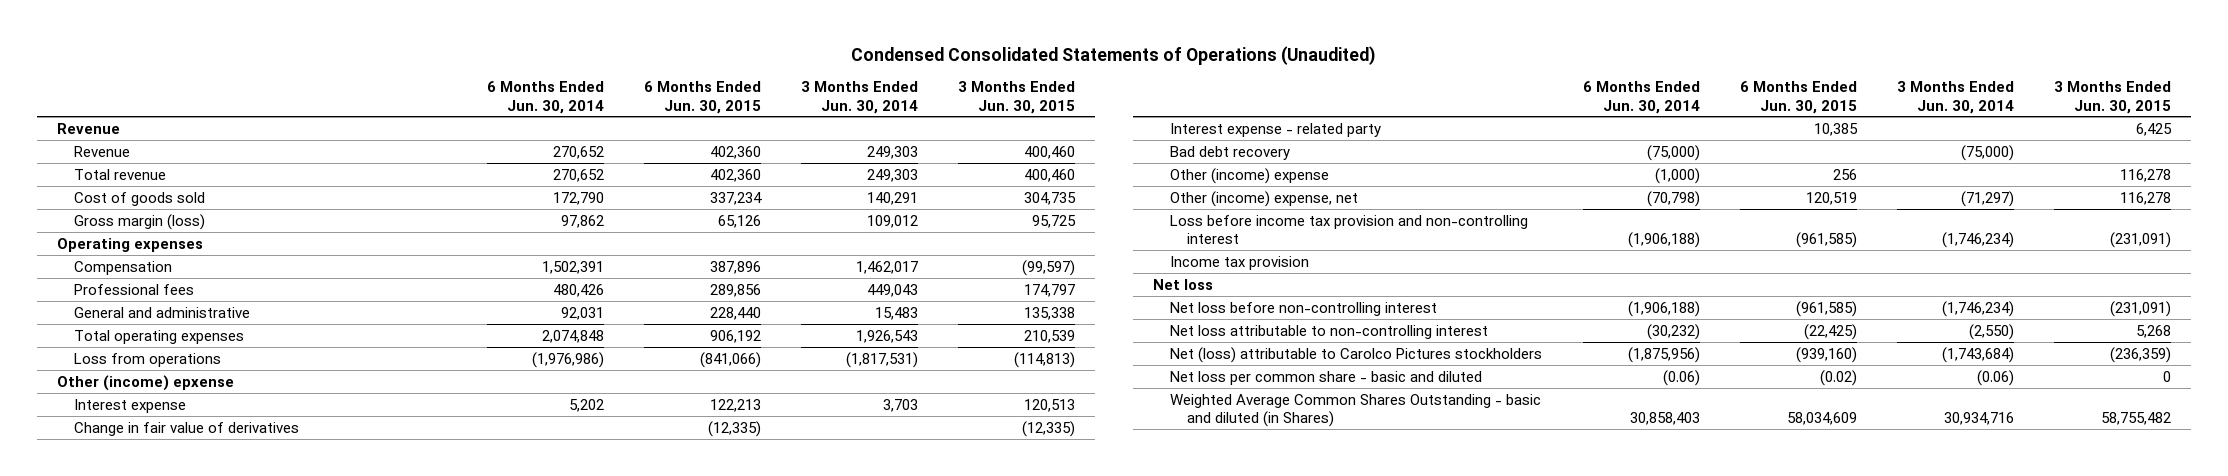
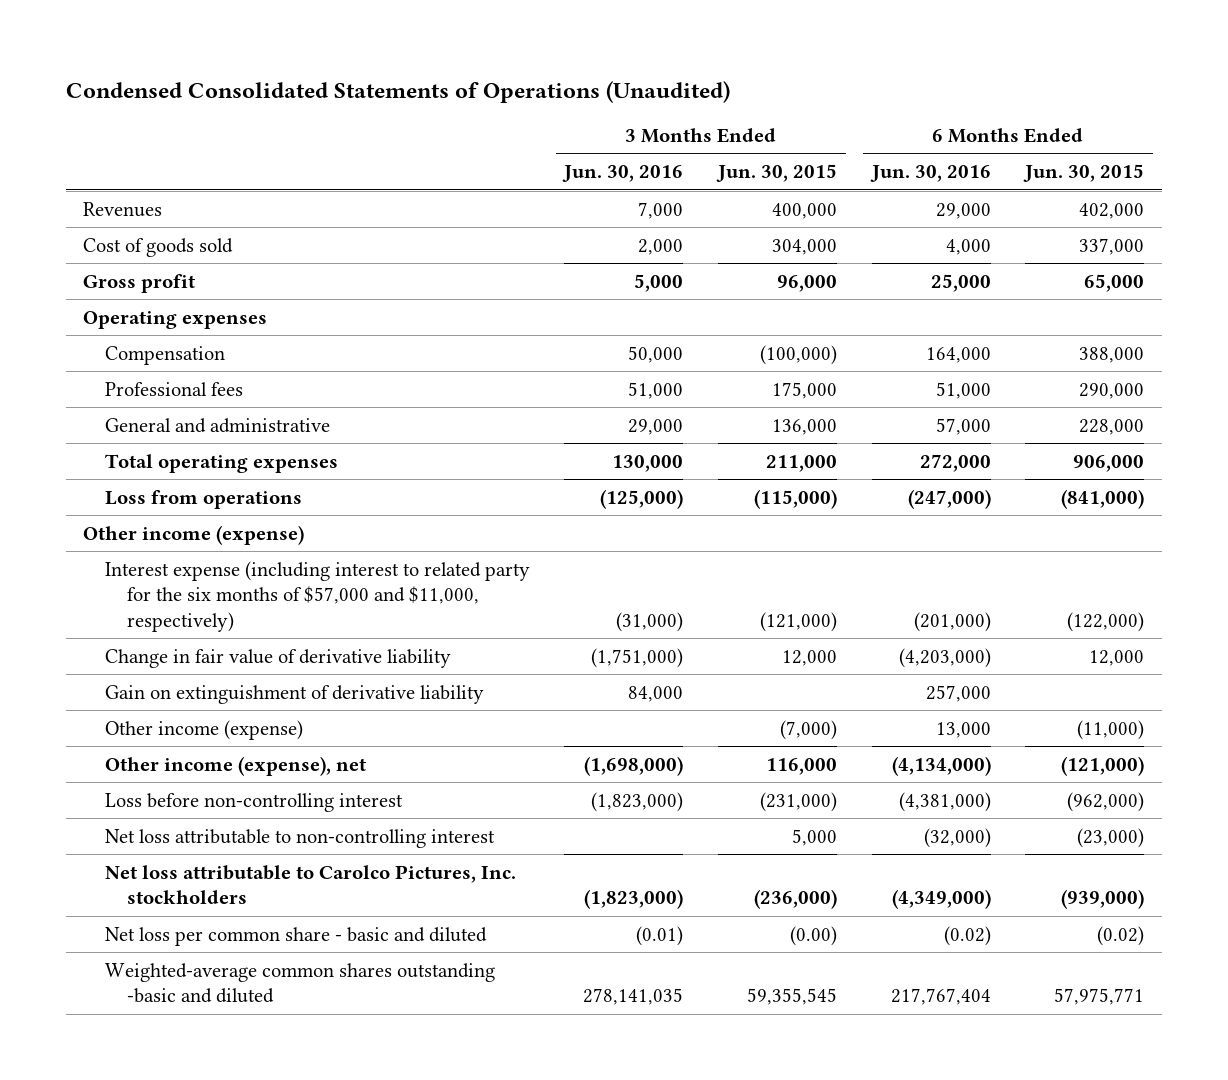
- | 6 Months Ended Jun. 30, 2014 | 6 Months Ended Jun. 30, 2015 | 3 Months Ended Jun. 30, 2014 | 3 Months Ended Jun. 30, 2015
+ | 3 Months Ended Jun. 30, 2016 | 3 Months Ended Jun. 30, 2015 | 6 Months Ended Jun. 30, 2016 | 6 Months Ended Jun. 30, 2015
- Revenue
- Revenue | 270,652 | 402,360 | 249,303 | 400,460
- Total revenue | 270,652 | 402,360 | 249,303 | 400,460
- Cost of goods sold | 172,790 | 337,234 | 140,291 | 304,735
- Gross margin (loss) | 97,862 | 65,126 | 109,012 | 95,725
+ Revenues | 7,000 | 400,000 | 29,000 | 402,000
+ Cost of goods sold | 2,000 | 304,000 | 4,000 | 337,000
+ Gross profit | 5,000 | 96,000 | 25,000 | 65,000
- Compensation | 1,502,391 | 387,896 | 1,462,017 | (99,597)
- Professional fees | 480,426 | 289,856 | 449,043 | 174,797
- General and administrative | 92,031 | 228,440 | 15,483 | 135,338
- Total operating expenses | 2,074,848 | 906,192 | 1,926,543 | 210,539
- Loss from operations | (1,976,986) | (841,066) | (1,817,531) | (114,813)
- Other (income) epxense
- Interest expense | 5,202 | 122,213 | 3,703 | 120,513
- Change in fair value of derivatives | | (12,335) | | (12,335)
- Interest expense - related party | | 10,385 | | 6,425
- Bad debt recovery | (75,000) | | (75,000) |
- Other (income) expense | (1,000) | 256 | | 116,278
- Other (income) expense, net | (70,798) | 120,519 | (71,297) | 116,278
- Loss before income tax provision and non-controlling interest | (1,906,188) | (961,585) | (1,746,234) | (231,091)
- Income tax provision
- Net loss
- Net loss before non-controlling interest | (1,906,188) | (961,585) | (1,746,234) | (231,091)
- Net loss attributable to non-controlling interest | (30,232) | (22,425) | (2,550) | 5,268
- Net (loss) attributable to Carolco Pictures stockholders | (1,875,956) | (939,160) | (1,743,684) | (236,359)
- Net loss per common share - basic and diluted | (0.06) | (0.02) | (0.06) | 0
- Weighted Average Common Shares Outstanding - basic and diluted (in Shares) | 30,858,403 | 58,034,609 | 30,934,716 | 58,755,482
+ Compensation | 50,000 | (100,000) | 164,000 | 388,000
+ Professional fees | 51,000 | 175,000 | 51,000 | 290,000
+ General and administrative | 29,000 | 136,000 | 57,000 | 228,000
+ Total operating expenses | 130,000 | 211,000 | 272,000 | 906,000
+ Loss from operations | (125,000) | (115,000) | (247,000) | (841,000)
+ Other income (expense)
+ Interest expense (including interest to related party for the six months of $57,000 and $11,000, respectively) | (31,000) | (121,000) | (201,000) | (122,000)
+ Change in fair value of derivative liability | (1,751,000) | 12,000 | (4,203,000) | 12,000
+ Gain on extinguishment of derivative liability | 84,000 | | 257,000 |
+ Other income (expense) | | (7,000) | 13,000 | (11,000)
+ Other income (expense), net | (1,698,000) | 116,000 | (4,134,000) | (121,000)
+ Loss before non-controlling interest | (1,823,000) | (231,000) | (4,381,000) | (962,000)
+ Net loss attributable to non-controlling interest | | 5,000 | (32,000) | (23,000)
+ Net loss attributable to Carolco Pictures, Inc. stockholders | (1,823,000) | (236,000) | (4,349,000) | (939,000)
+ Net loss per common share - basic and diluted | (0.01) | (0.00) | (0.02) | (0.02)
+ Weighted-average common shares outstanding -basic and diluted | 278,141,035 | 59,355,545 | 217,767,404 | 57,975,771

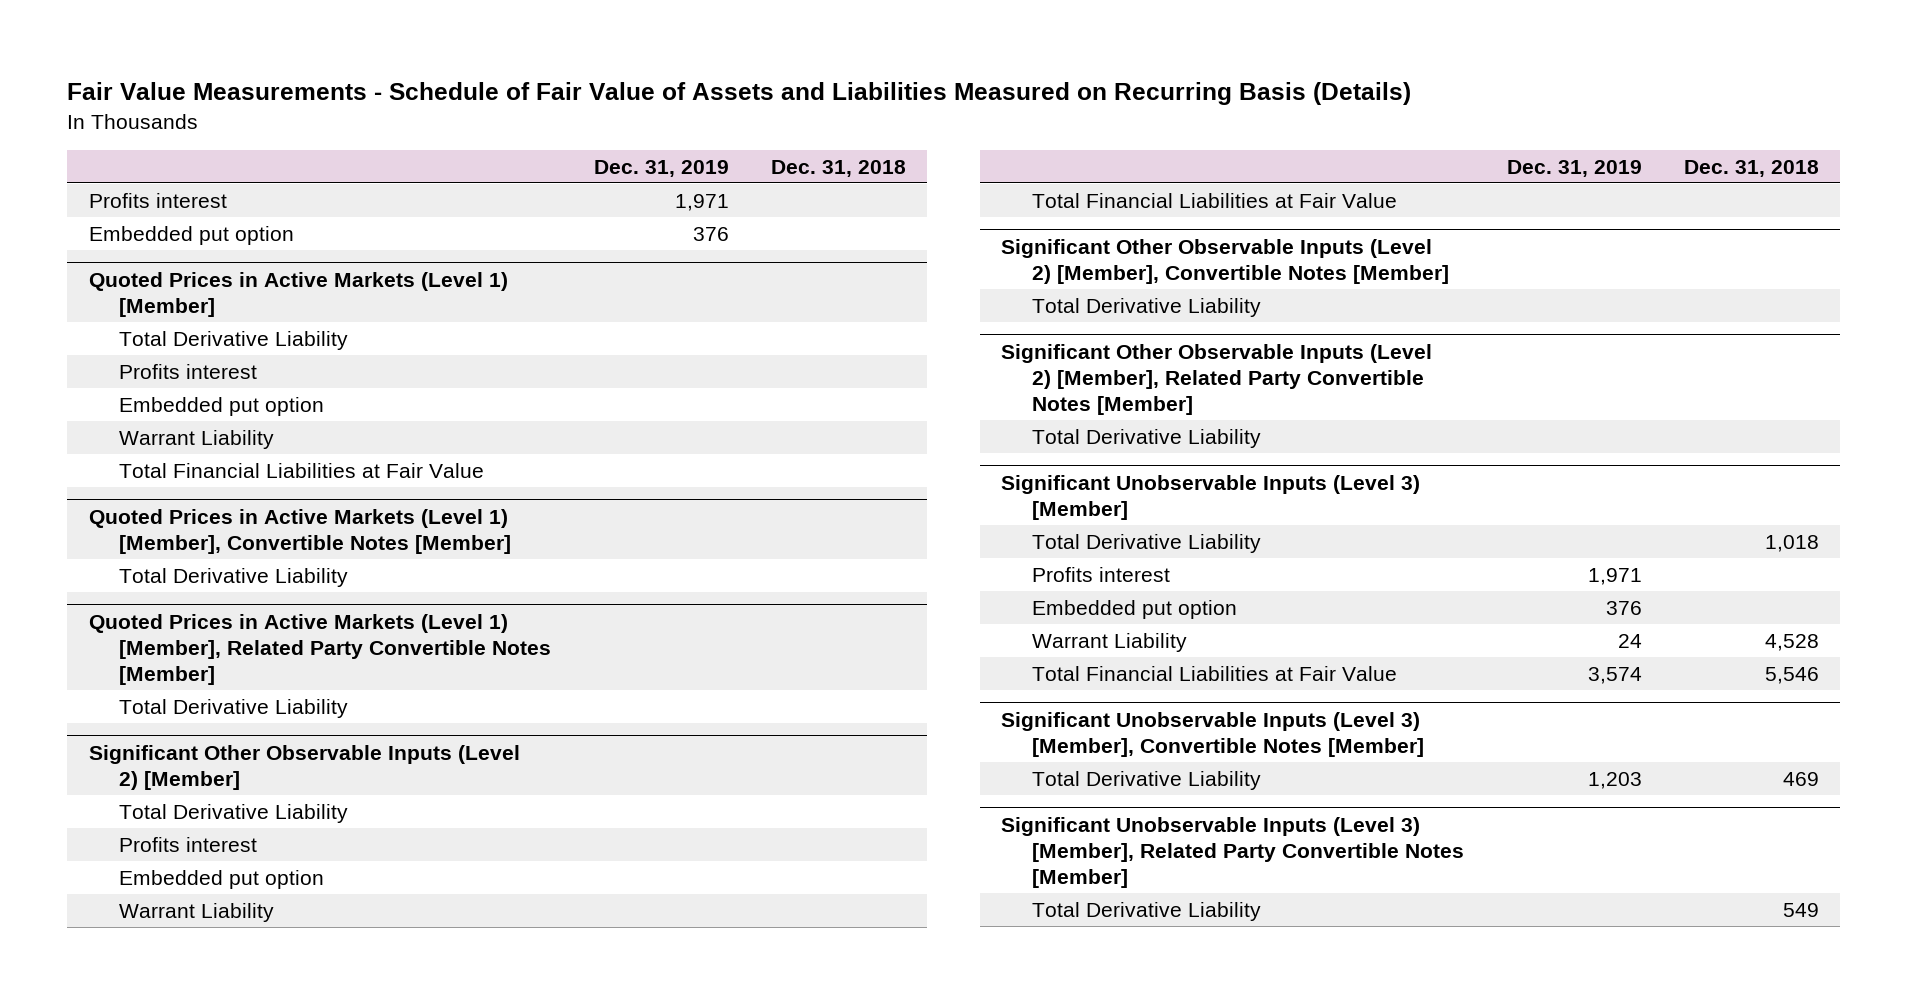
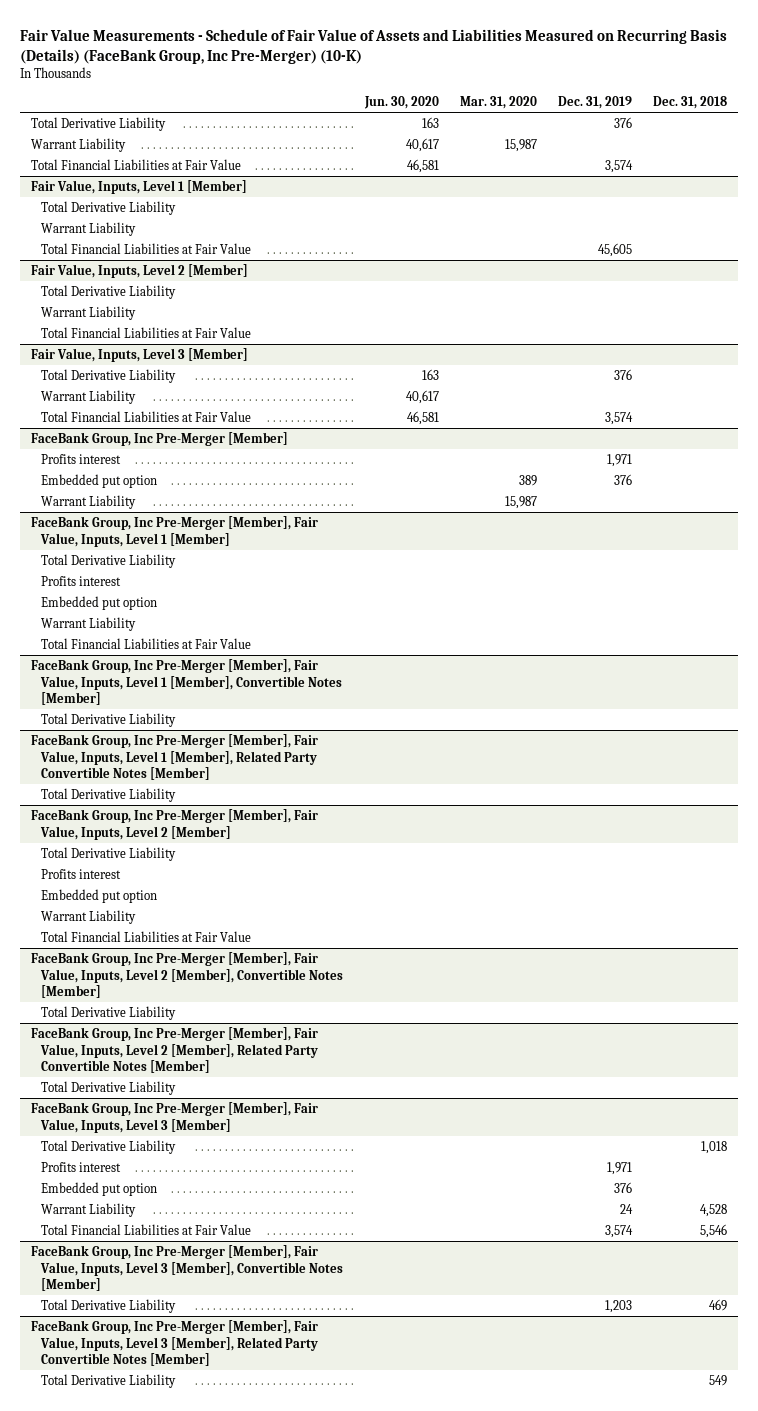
- Fair Value Measurements - Schedule of Fair Value of Assets and Liabilities Measured on Recurring Basis (Details)
+ Fair Value Measurements - Schedule of Fair Value of Assets and Liabilities Measured on Recurring Basis (Details) (FaceBank Group, Inc Pre-Merger) (10-K)
- | Dec. 31, 2019 | Dec. 31, 2018
+ | Jun. 30, 2020 | Mar. 31, 2020 | Dec. 31, 2019 | Dec. 31, 2018
+ Total Derivative Liability | 163 | | 376 |
+ Warrant Liability | 40,617 | 15,987 | |
+ Total Financial Liabilities at Fair Value | 46,581 | | 3,574 |
+ Fair Value, Inputs, Level 1 [Member]
+ Total Derivative Liability
+ Warrant Liability
+ Total Financial Liabilities at Fair Value | | | 45,605 |
+ Fair Value, Inputs, Level 2 [Member]
+ Total Derivative Liability
+ Warrant Liability
+ Total Financial Liabilities at Fair Value
+ Fair Value, Inputs, Level 3 [Member]
+ Total Derivative Liability | 163 | | 376 |
+ Warrant Liability | 40,617 | | |
+ Total Financial Liabilities at Fair Value | 46,581 | | 3,574 |
+ FaceBank Group, Inc Pre-Merger [Member]
- Quoted Prices in Active Markets (Level 1) [Member]
+ Warrant Liability | | 15,987 | |
+ FaceBank Group, Inc Pre-Merger [Member], Fair Value, Inputs, Level 1 [Member]
- Quoted Prices in Active Markets (Level 1) [Member], Convertible Notes [Member]
+ FaceBank Group, Inc Pre-Merger [Member], Fair Value, Inputs, Level 1 [Member], Convertible Notes [Member]
- Quoted Prices in Active Markets (Level 1) [Member], Related Party Convertible Notes [Member]
+ FaceBank Group, Inc Pre-Merger [Member], Fair Value, Inputs, Level 1 [Member], Related Party Convertible Notes [Member]
- Significant Other Observable Inputs (Level 2) [Member]
+ FaceBank Group, Inc Pre-Merger [Member], Fair Value, Inputs, Level 2 [Member]
- Significant Other Observable Inputs (Level 2) [Member], Convertible Notes [Member]
+ FaceBank Group, Inc Pre-Merger [Member], Fair Value, Inputs, Level 2 [Member], Convertible Notes [Member]
- Significant Other Observable Inputs (Level 2) [Member], Related Party Convertible Notes [Member]
+ FaceBank Group, Inc Pre-Merger [Member], Fair Value, Inputs, Level 2 [Member], Related Party Convertible Notes [Member]
- Significant Unobservable Inputs (Level 3) [Member]
+ FaceBank Group, Inc Pre-Merger [Member], Fair Value, Inputs, Level 3 [Member]
- Significant Unobservable Inputs (Level 3) [Member], Convertible Notes [Member]
+ FaceBank Group, Inc Pre-Merger [Member], Fair Value, Inputs, Level 3 [Member], Convertible Notes [Member]
- Significant Unobservable Inputs (Level 3) [Member], Related Party Convertible Notes [Member]
+ FaceBank Group, Inc Pre-Merger [Member], Fair Value, Inputs, Level 3 [Member], Related Party Convertible Notes [Member]

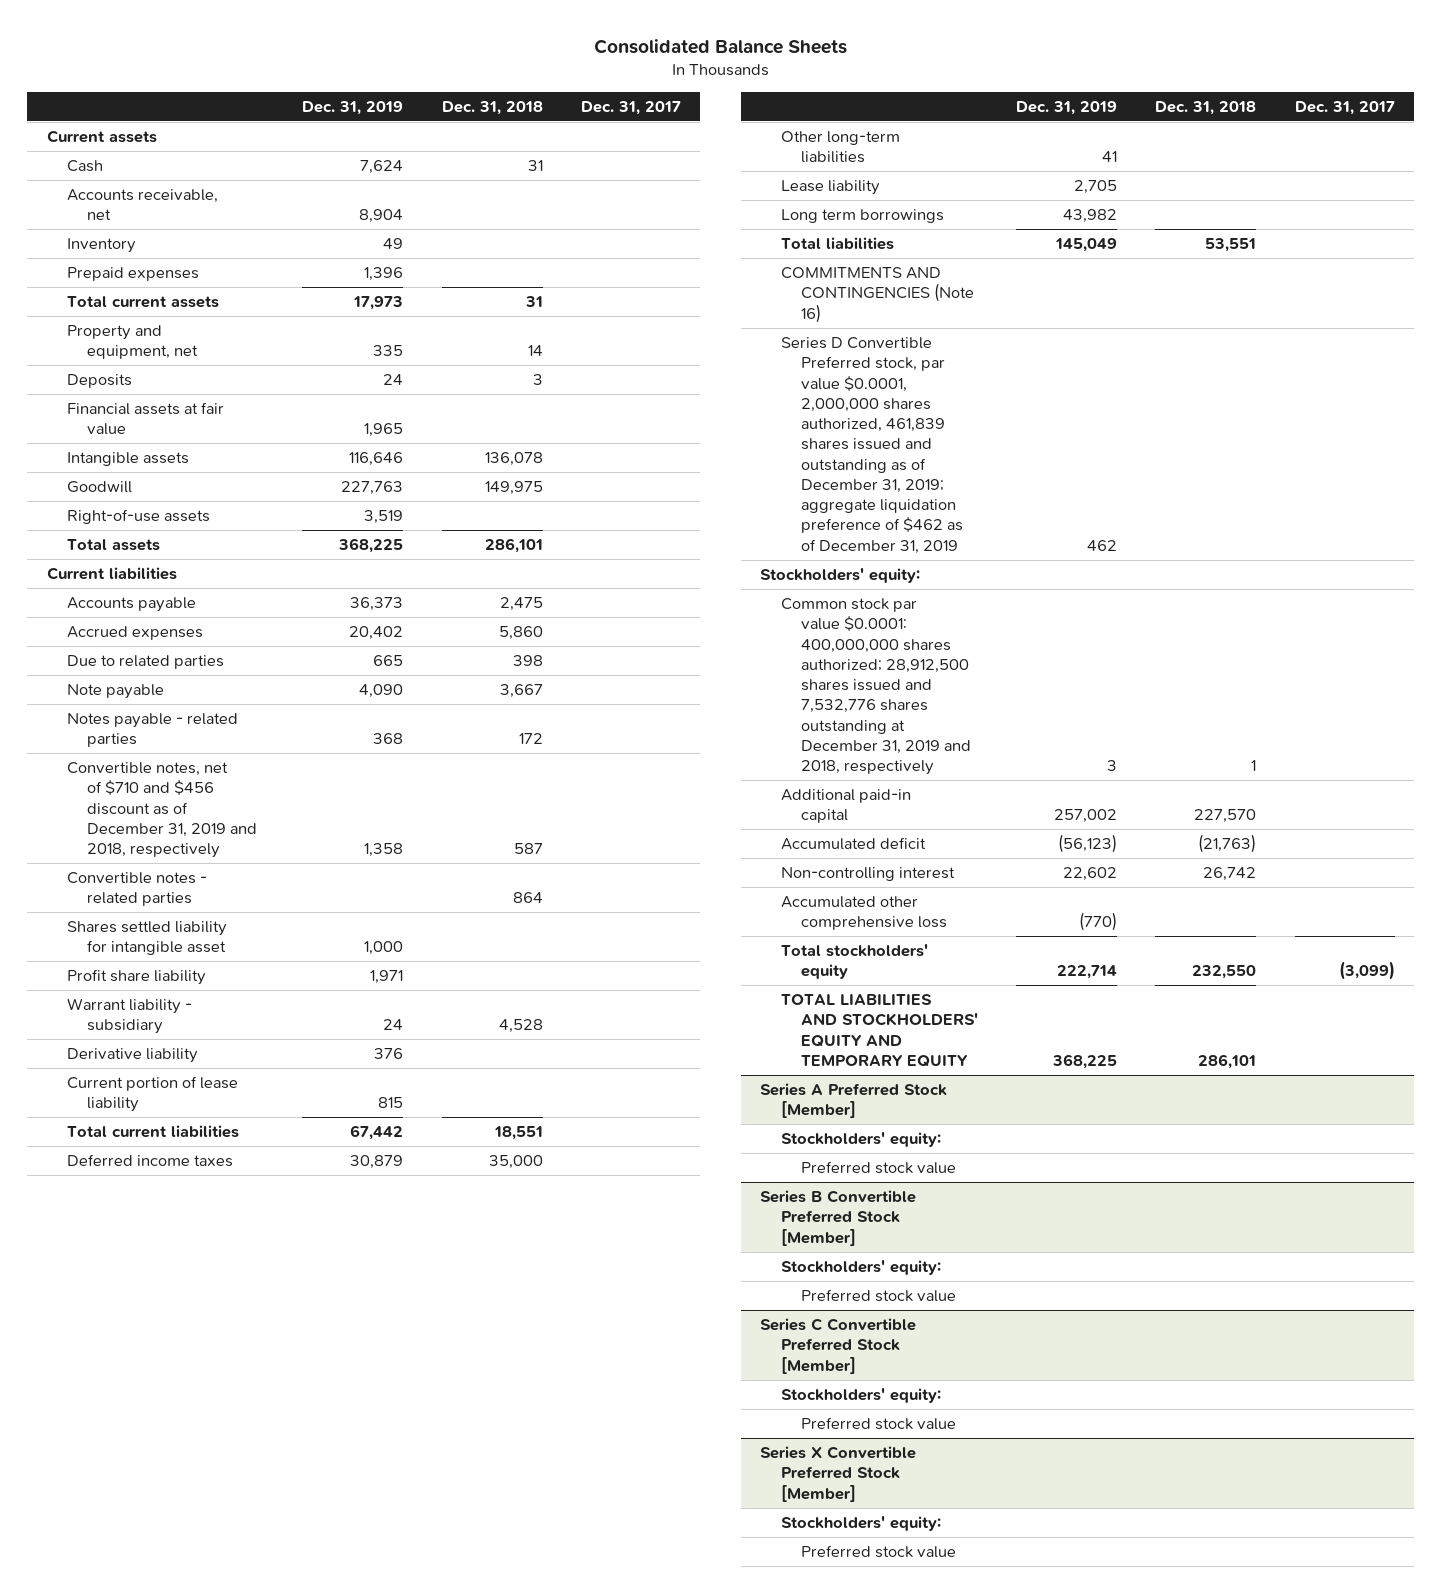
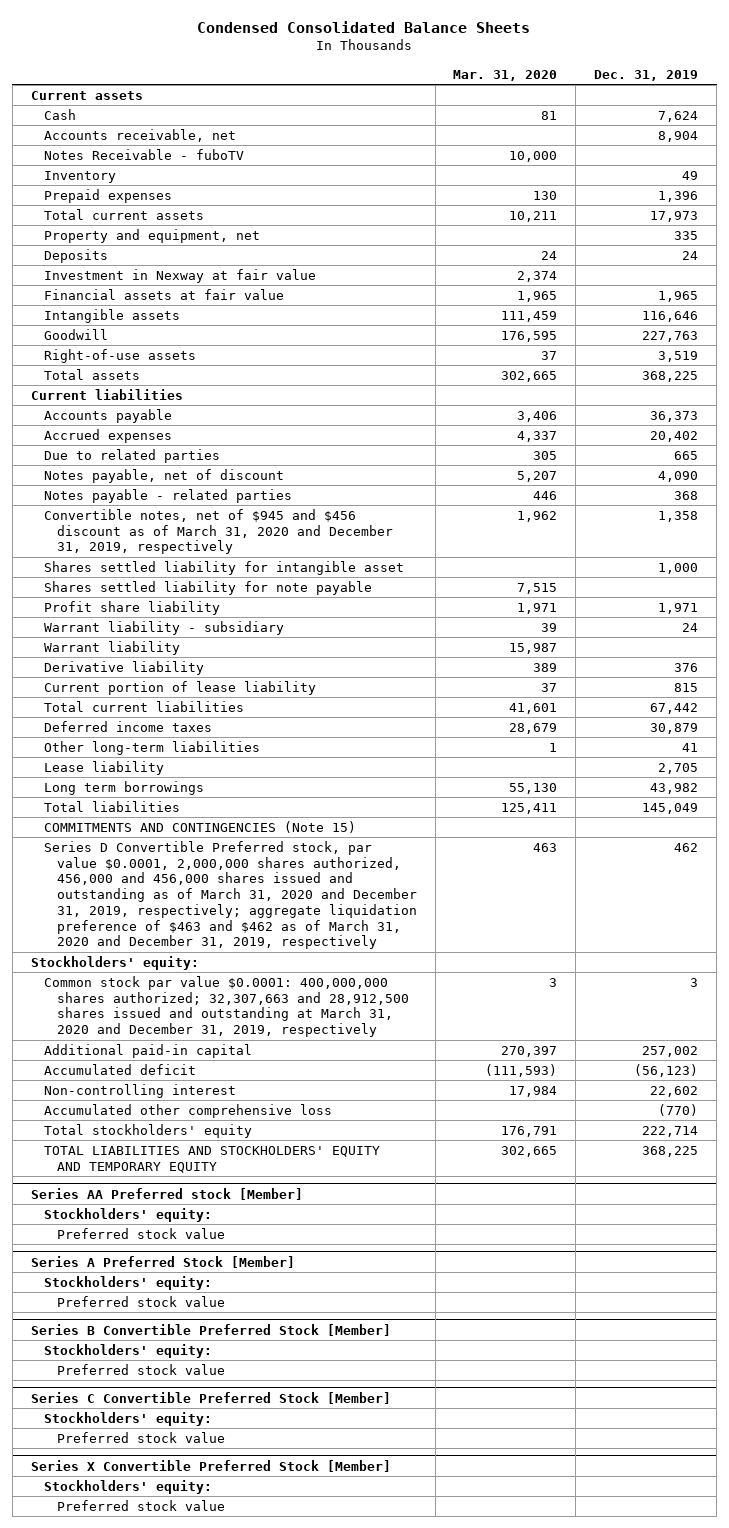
- Consolidated Balance Sheets
+ Condensed Consolidated Balance Sheets
- | Dec. 31, 2019 | Dec. 31, 2018 | Dec. 31, 2017
+ | Mar. 31, 2020 | Dec. 31, 2019
+ Notes Receivable - fuboTV | 10,000 |
+ Investment in Nexway at fair value | 2,374 |
- Note payable | 4,090 | 3,667 |
+ Notes payable, net of discount | 5,207 | 4,090
- Convertible notes, net of $710 and $456 discount as of December 31, 2019 and 2018, respectively | 1,358 | 587 |
- Convertible notes - related parties | | 864 |
+ Convertible notes, net of $945 and $456 discount as of March 31, 2020 and December 31, 2019, respectively | 1,962 | 1,358
+ Shares settled liability for note payable | 7,515 |
+ Warrant liability | 15,987 |
- COMMITMENTS AND CONTINGENCIES (Note 16)
- Series D Convertible Preferred stock, par value $0.0001, 2,000,000 shares authorized, 461,839 shares issued and outstanding as of December 31, 2019; aggregate liquidation preference of $462 as of December 31, 2019 | 462 | |
+ COMMITMENTS AND CONTINGENCIES (Note 15)
+ Series D Convertible Preferred stock, par value $0.0001, 2,000,000 shares authorized, 456,000 and 456,000 shares issued and outstanding as of March 31, 2020 and December 31, 2019, respectively; aggregate liquidation preference of $463 and $462 as of March 31, 2020 and December 31, 2019, respectively | 463 | 462
- Common stock par value $0.0001: 400,000,000 shares authorized; 28,912,500 shares issued and 7,532,776 shares outstanding at December 31, 2019 and 2018, respectively | 3 | 1 |
+ Common stock par value $0.0001: 400,000,000 shares authorized; 32,307,663 and 28,912,500 shares issued and outstanding at March 31, 2020 and December 31, 2019, respectively | 3 | 3
+ Series AA Preferred stock [Member]
+ Stockholders' equity:
+ Preferred stock value

